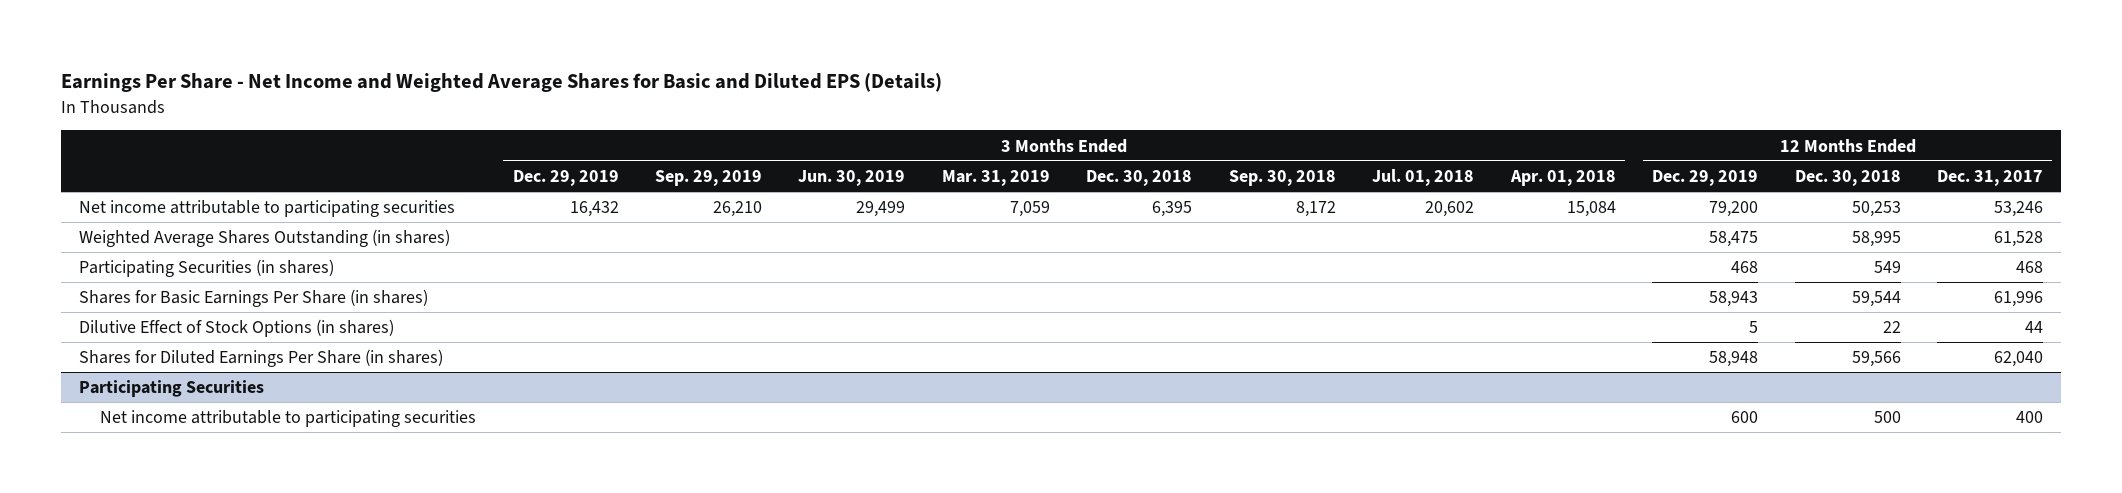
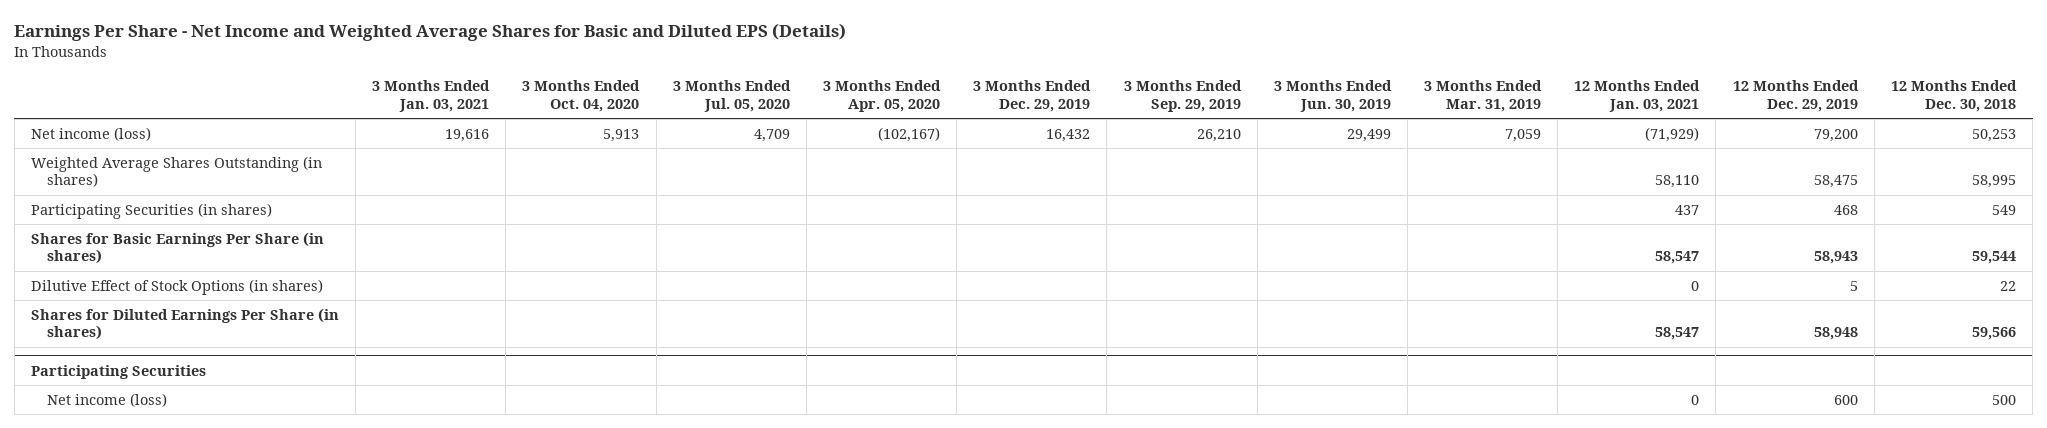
- | 3 Months Ended Dec. 29, 2019 | 3 Months Ended Sep. 29, 2019 | 3 Months Ended Jun. 30, 2019 | 3 Months Ended Mar. 31, 2019 | 3 Months Ended Dec. 30, 2018 | 3 Months Ended Sep. 30, 2018 | 3 Months Ended Jul. 01, 2018 | 3 Months Ended Apr. 01, 2018 | 12 Months Ended Dec. 29, 2019 | 12 Months Ended Dec. 30, 2018 | 12 Months Ended Dec. 31, 2017
+ | 3 Months Ended Jan. 03, 2021 | 3 Months Ended Oct. 04, 2020 | 3 Months Ended Jul. 05, 2020 | 3 Months Ended Apr. 05, 2020 | 3 Months Ended Dec. 29, 2019 | 3 Months Ended Sep. 29, 2019 | 3 Months Ended Jun. 30, 2019 | 3 Months Ended Mar. 31, 2019 | 12 Months Ended Jan. 03, 2021 | 12 Months Ended Dec. 29, 2019 | 12 Months Ended Dec. 30, 2018
- Net income attributable to participating securities | 16,432 | 26,210 | 29,499 | 7,059 | 6,395 | 8,172 | 20,602 | 15,084 | 79,200 | 50,253 | 53,246
+ Net income (loss) | 19,616 | 5,913 | 4,709 | (102,167) | 16,432 | 26,210 | 29,499 | 7,059 | (71,929) | 79,200 | 50,253
@ Participating Securities
- Net income attributable to participating securities | | | | | | | | | 600 | 500 | 400
+ Net income (loss) | | | | | | | | | 0 | 600 | 500

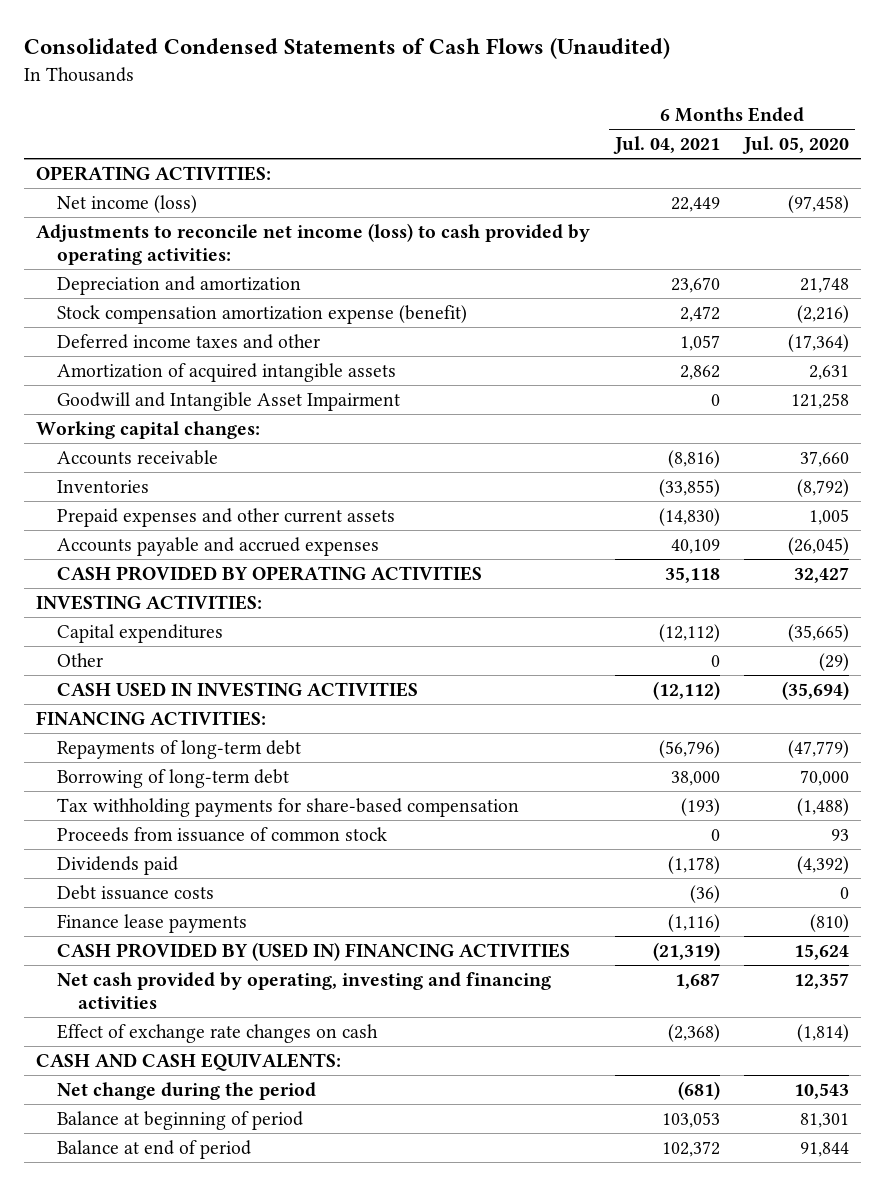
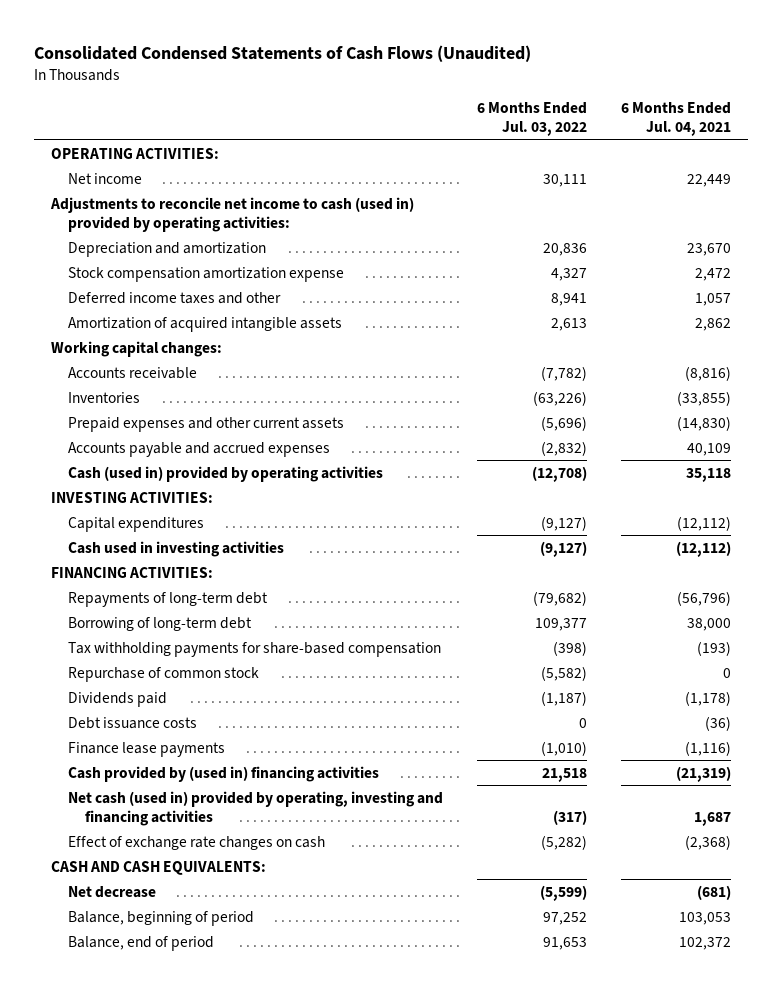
- | 6 Months Ended Jul. 04, 2021 | 6 Months Ended Jul. 05, 2020
+ | 6 Months Ended Jul. 03, 2022 | 6 Months Ended Jul. 04, 2021
- Net income (loss) | 22,449 | (97,458)
- Adjustments to reconcile net income (loss) to cash provided by operating activities:
+ Net income | 30,111 | 22,449
+ Adjustments to reconcile net income to cash (used in) provided by operating activities:
- Stock compensation amortization expense (benefit) | 2,472 | (2,216)
+ Stock compensation amortization expense | 4,327 | 2,472
- Goodwill and Intangible Asset Impairment | 0 | 121,258
- CASH PROVIDED BY OPERATING ACTIVITIES | 35,118 | 32,427
+ Cash (used in) provided by operating activities | (12,708) | 35,118
- Other | 0 | (29)
- CASH USED IN INVESTING ACTIVITIES | (12,112) | (35,694)
+ Cash used in investing activities | (9,127) | (12,112)
- Proceeds from issuance of common stock | 0 | 93
+ Repurchase of common stock | (5,582) | 0
- CASH PROVIDED BY (USED IN) FINANCING ACTIVITIES | (21,319) | 15,624
- Net cash provided by operating, investing and financing activities | 1,687 | 12,357
+ Cash provided by (used in) financing activities | 21,518 | (21,319)
+ Net cash (used in) provided by operating, investing and financing activities | (317) | 1,687
- Net change during the period | (681) | 10,543
- Balance at beginning of period | 103,053 | 81,301
- Balance at end of period | 102,372 | 91,844
+ Net decrease | (5,599) | (681)
+ Balance, beginning of period | 97,252 | 103,053
+ Balance, end of period | 91,653 | 102,372

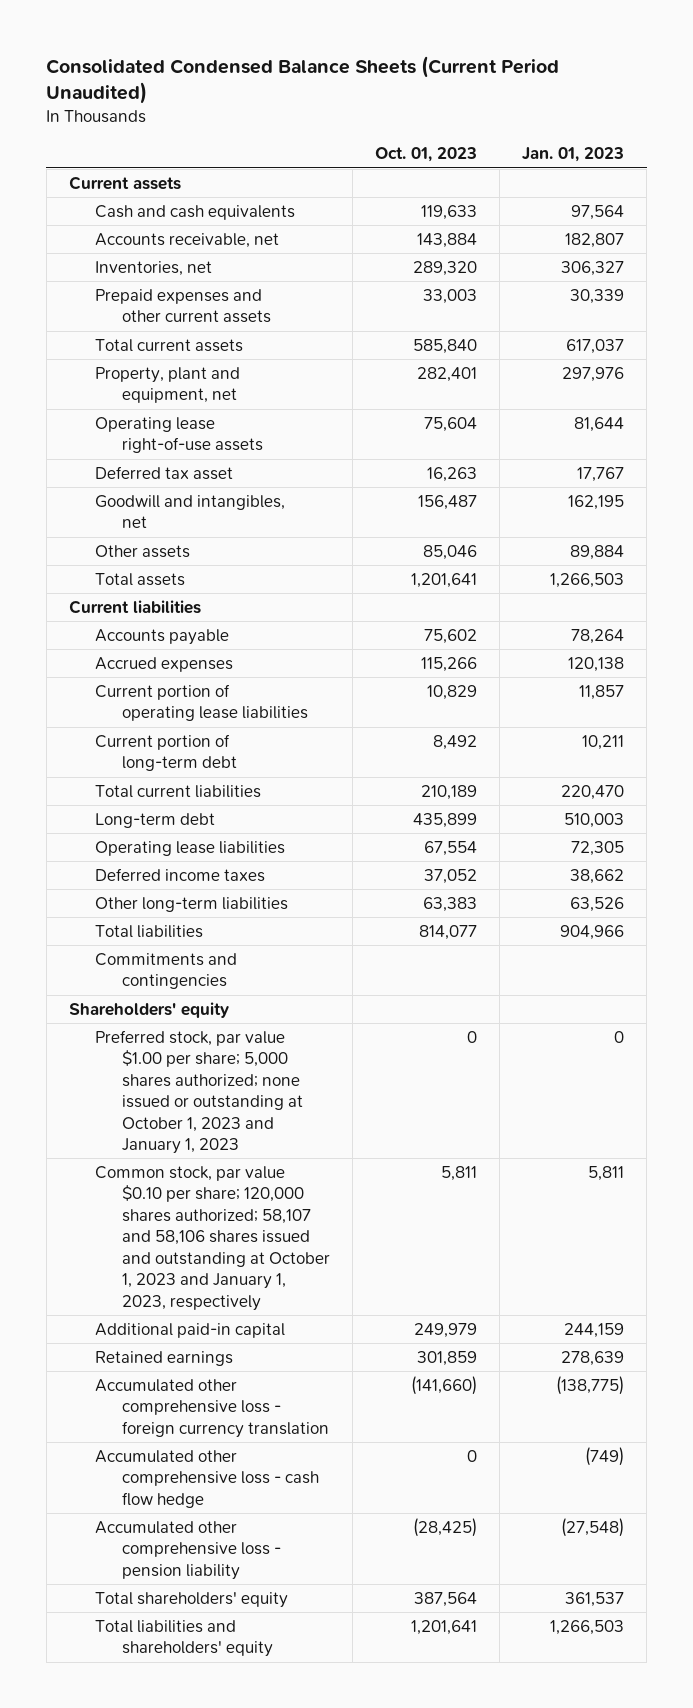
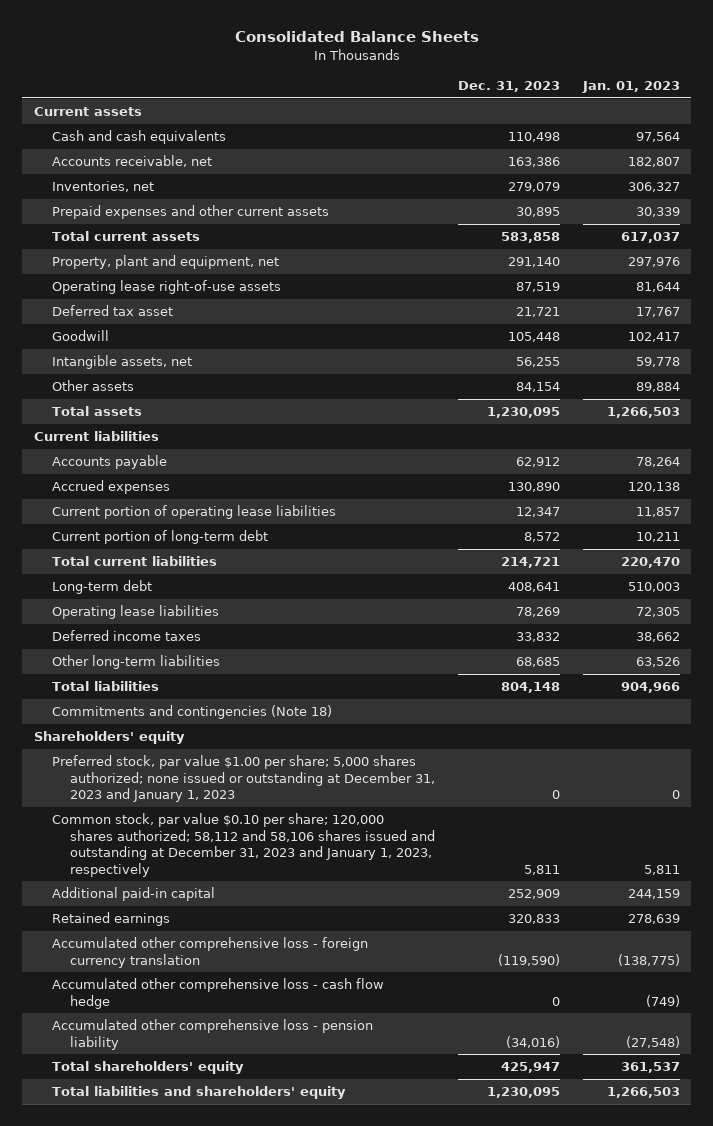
- Consolidated Condensed Balance Sheets (Current Period Unaudited)
+ Consolidated Balance Sheets
- | Oct. 01, 2023 | Jan. 01, 2023
+ | Dec. 31, 2023 | Jan. 01, 2023
- Goodwill and intangibles, net | 156,487 | 162,195
+ Goodwill | 105,448 | 102,417
+ Intangible assets, net | 56,255 | 59,778
- Commitments and contingencies
+ Commitments and contingencies (Note 18)
- Preferred stock, par value $1.00 per share; 5,000 shares authorized; none issued or outstanding at October 1, 2023 and January 1, 2023 | 0 | 0
- Common stock, par value $0.10 per share; 120,000 shares authorized; 58,107 and 58,106 shares issued and outstanding at October 1, 2023 and January 1, 2023, respectively | 5,811 | 5,811
+ Preferred stock, par value $1.00 per share; 5,000 shares authorized; none issued or outstanding at December 31, 2023 and January 1, 2023 | 0 | 0
+ Common stock, par value $0.10 per share; 120,000 shares authorized; 58,112 and 58,106 shares issued and outstanding at December 31, 2023 and January 1, 2023, respectively | 5,811 | 5,811

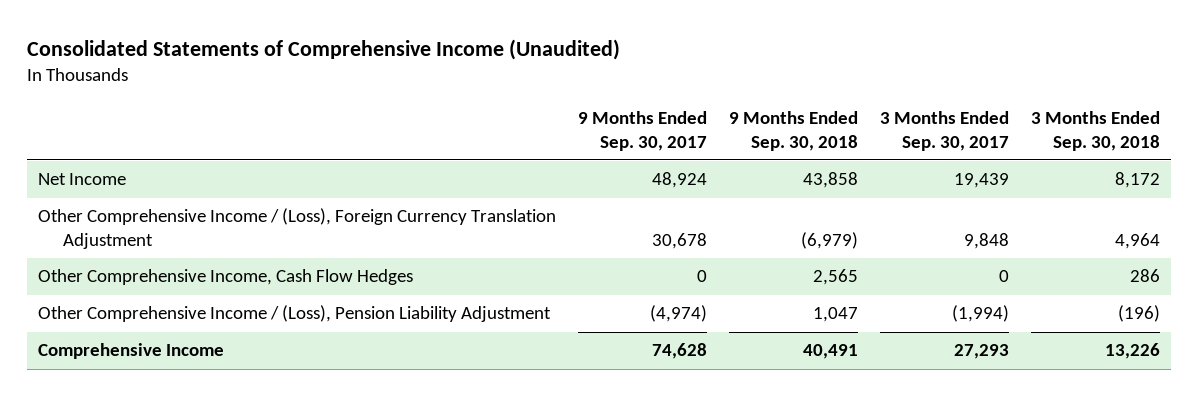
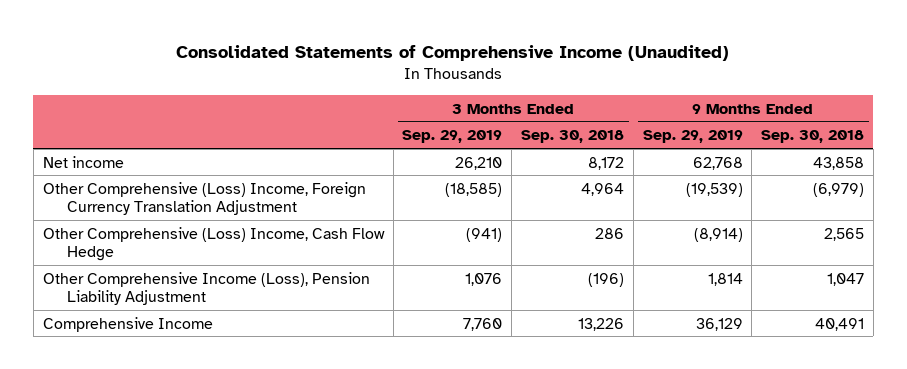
- | 9 Months Ended Sep. 30, 2017 | 9 Months Ended Sep. 30, 2018 | 3 Months Ended Sep. 30, 2017 | 3 Months Ended Sep. 30, 2018
+ | 3 Months Ended Sep. 29, 2019 | 3 Months Ended Sep. 30, 2018 | 9 Months Ended Sep. 29, 2019 | 9 Months Ended Sep. 30, 2018
- Net Income | 48,924 | 43,858 | 19,439 | 8,172
- Other Comprehensive Income / (Loss), Foreign Currency Translation Adjustment | 30,678 | (6,979) | 9,848 | 4,964
- Other Comprehensive Income, Cash Flow Hedges | 0 | 2,565 | 0 | 286
- Other Comprehensive Income / (Loss), Pension Liability Adjustment | (4,974) | 1,047 | (1,994) | (196)
+ Net income | 26,210 | 8,172 | 62,768 | 43,858
+ Other Comprehensive (Loss) Income, Foreign Currency Translation Adjustment | (18,585) | 4,964 | (19,539) | (6,979)
+ Other Comprehensive (Loss) Income, Cash Flow Hedge | (941) | 286 | (8,914) | 2,565
+ Other Comprehensive Income (Loss), Pension Liability Adjustment | 1,076 | (196) | 1,814 | 1,047

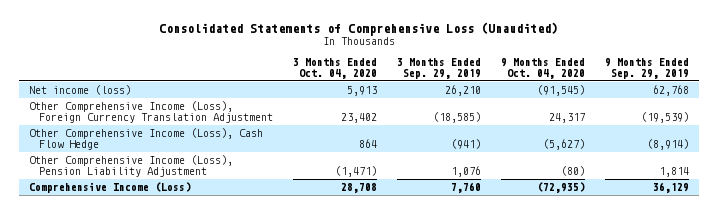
- Consolidated Statements of Comprehensive Income (Unaudited)
+ Consolidated Statements of Comprehensive Loss (Unaudited)
- | 3 Months Ended Sep. 29, 2019 | 3 Months Ended Sep. 30, 2018 | 9 Months Ended Sep. 29, 2019 | 9 Months Ended Sep. 30, 2018
+ | 3 Months Ended Oct. 04, 2020 | 3 Months Ended Sep. 29, 2019 | 9 Months Ended Oct. 04, 2020 | 9 Months Ended Sep. 29, 2019
- Net income | 26,210 | 8,172 | 62,768 | 43,858
- Other Comprehensive (Loss) Income, Foreign Currency Translation Adjustment | (18,585) | 4,964 | (19,539) | (6,979)
- Other Comprehensive (Loss) Income, Cash Flow Hedge | (941) | 286 | (8,914) | 2,565
+ Net income (loss) | 5,913 | 26,210 | (91,545) | 62,768
+ Other Comprehensive Income (Loss), Foreign Currency Translation Adjustment | 23,402 | (18,585) | 24,317 | (19,539)
+ Other Comprehensive Income (Loss), Cash Flow Hedge | 864 | (941) | (5,627) | (8,914)
- Comprehensive Income | 7,760 | 13,226 | 36,129 | 40,491
+ Comprehensive Income (Loss) | 28,708 | 7,760 | (72,935) | 36,129

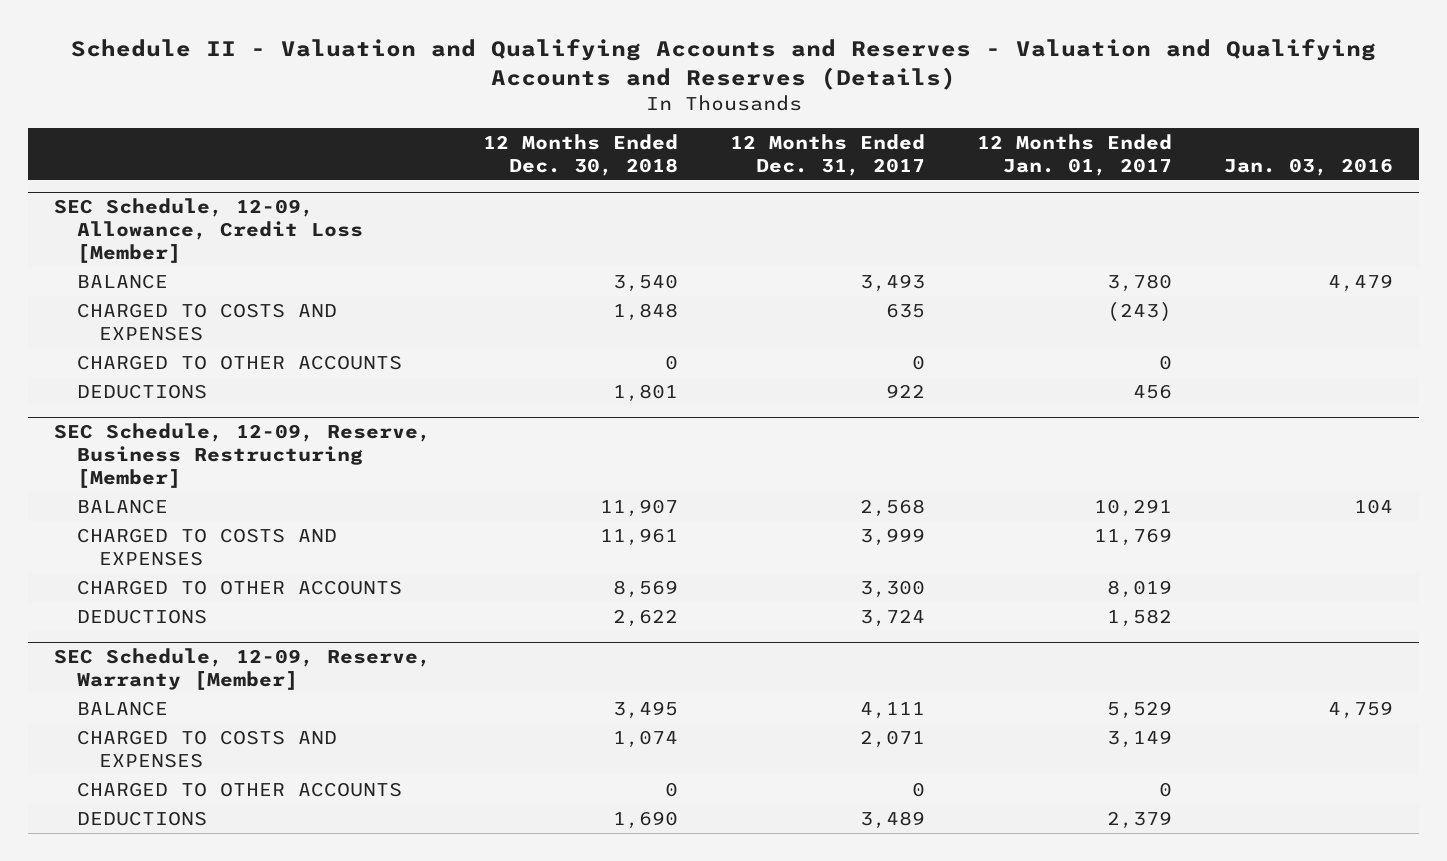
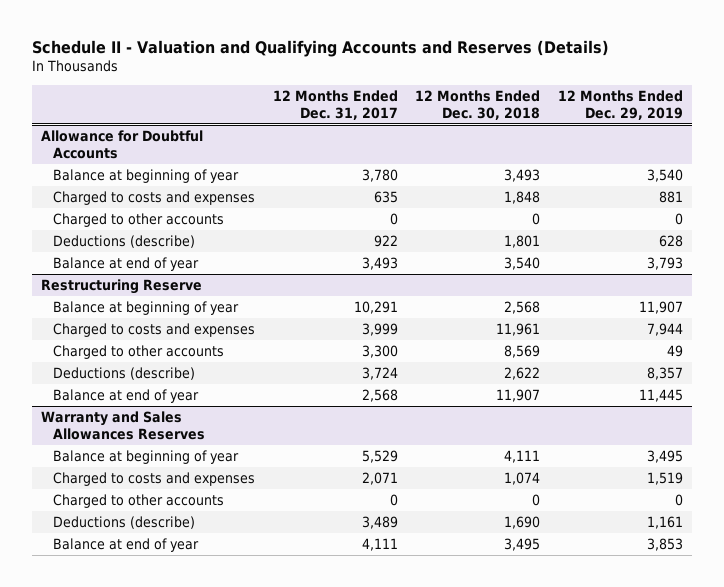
- Schedule II - Valuation and Qualifying Accounts and Reserves - Valuation and Qualifying Accounts and Reserves (Details)
+ Schedule II - Valuation and Qualifying Accounts and Reserves (Details)
- | 12 Months Ended Dec. 30, 2018 | 12 Months Ended Dec. 31, 2017 | 12 Months Ended Jan. 01, 2017 | Jan. 03, 2016
+ | 12 Months Ended Dec. 31, 2017 | 12 Months Ended Dec. 30, 2018 | 12 Months Ended Dec. 29, 2019
- SEC Schedule, 12-09, Allowance, Credit Loss [Member]
- BALANCE | 3,540 | 3,493 | 3,780 | 4,479
- CHARGED TO COSTS AND EXPENSES | 1,848 | 635 | (243) |
- CHARGED TO OTHER ACCOUNTS | 0 | 0 | 0 |
- DEDUCTIONS | 1,801 | 922 | 456 |
- SEC Schedule, 12-09, Reserve, Business Restructuring [Member]
- BALANCE | 11,907 | 2,568 | 10,291 | 104
- CHARGED TO COSTS AND EXPENSES | 11,961 | 3,999 | 11,769 |
- CHARGED TO OTHER ACCOUNTS | 8,569 | 3,300 | 8,019 |
- DEDUCTIONS | 2,622 | 3,724 | 1,582 |
- SEC Schedule, 12-09, Reserve, Warranty [Member]
- BALANCE | 3,495 | 4,111 | 5,529 | 4,759
- CHARGED TO COSTS AND EXPENSES | 1,074 | 2,071 | 3,149 |
- CHARGED TO OTHER ACCOUNTS | 0 | 0 | 0 |
- DEDUCTIONS | 1,690 | 3,489 | 2,379 |
+ Allowance for Doubtful Accounts
+ Balance at beginning of year | 3,780 | 3,493 | 3,540
+ Charged to costs and expenses | 635 | 1,848 | 881
+ Charged to other accounts | 0 | 0 | 0
+ Deductions (describe) | 922 | 1,801 | 628
+ Balance at end of year | 3,493 | 3,540 | 3,793
+ Restructuring Reserve
+ Balance at beginning of year | 10,291 | 2,568 | 11,907
+ Charged to costs and expenses | 3,999 | 11,961 | 7,944
+ Charged to other accounts | 3,300 | 8,569 | 49
+ Deductions (describe) | 3,724 | 2,622 | 8,357
+ Balance at end of year | 2,568 | 11,907 | 11,445
+ Warranty and Sales Allowances Reserves
+ Balance at beginning of year | 5,529 | 4,111 | 3,495
+ Charged to costs and expenses | 2,071 | 1,074 | 1,519
+ Charged to other accounts | 0 | 0 | 0
+ Deductions (describe) | 3,489 | 1,690 | 1,161
+ Balance at end of year | 4,111 | 3,495 | 3,853

